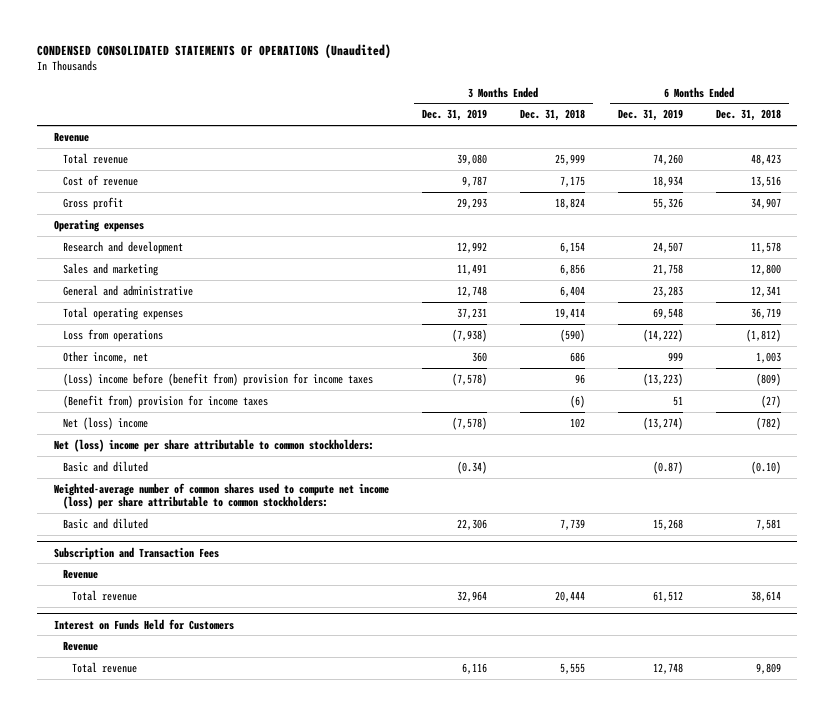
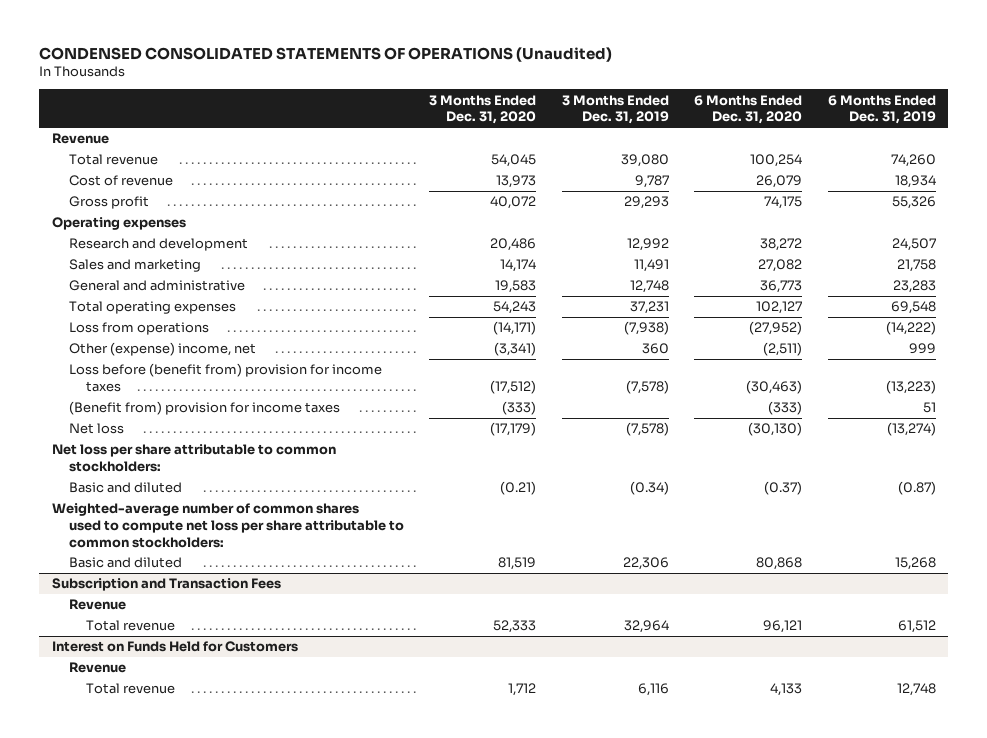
- | 3 Months Ended Dec. 31, 2019 | 3 Months Ended Dec. 31, 2018 | 6 Months Ended Dec. 31, 2019 | 6 Months Ended Dec. 31, 2018
+ | 3 Months Ended Dec. 31, 2020 | 3 Months Ended Dec. 31, 2019 | 6 Months Ended Dec. 31, 2020 | 6 Months Ended Dec. 31, 2019
- Other income, net | 360 | 686 | 999 | 1,003
- (Loss) income before (benefit from) provision for income taxes | (7,578) | 96 | (13,223) | (809)
+ Other (expense) income, net | (3,341) | 360 | (2,511) | 999
+ Loss before (benefit from) provision for income taxes | (17,512) | (7,578) | (30,463) | (13,223)
- Net (loss) income | (7,578) | 102 | (13,274) | (782)
- Net (loss) income per share attributable to common stockholders:
+ Net loss | (17,179) | (7,578) | (30,130) | (13,274)
+ Net loss per share attributable to common stockholders:
- Weighted-average number of common shares used to compute net income (loss) per share attributable to common stockholders:
+ Weighted-average number of common shares used to compute net loss per share attributable to common stockholders:

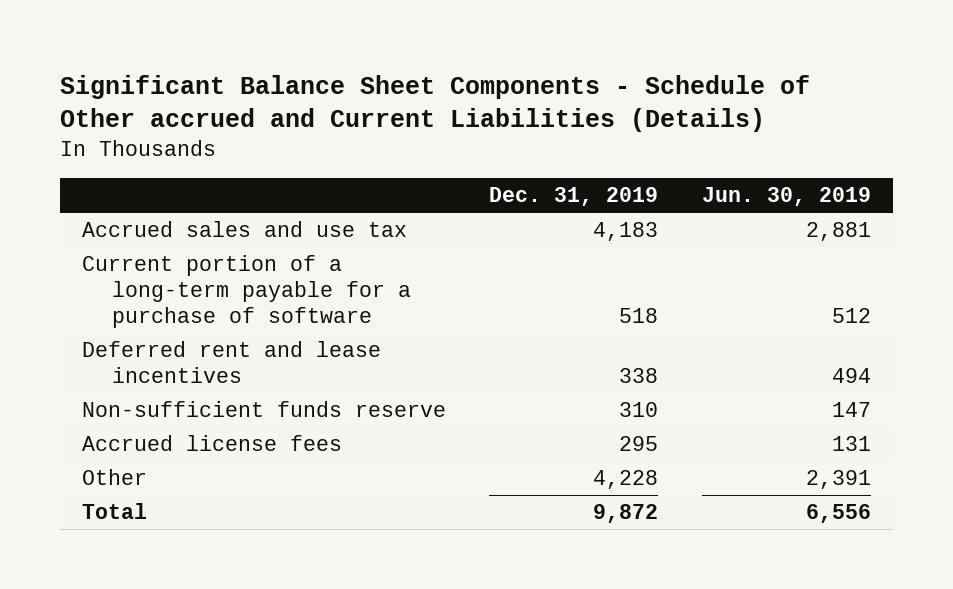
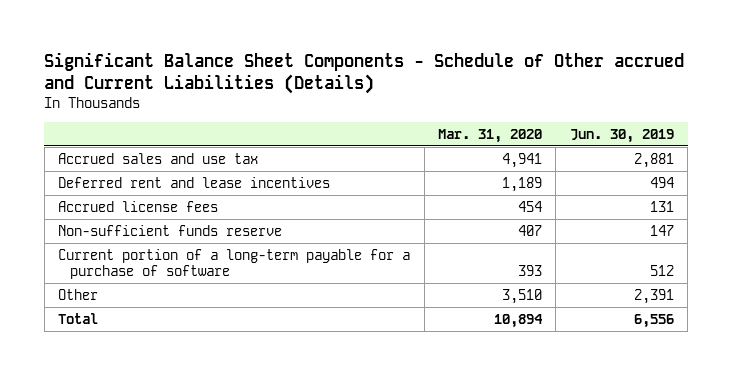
- | Dec. 31, 2019 | Jun. 30, 2019
+ | Mar. 31, 2020 | Jun. 30, 2019
moved down: Non-sufficient funds reserve | 407 | 147
moved down: Current portion of a long-term payable for a purchase of software | 393 | 512

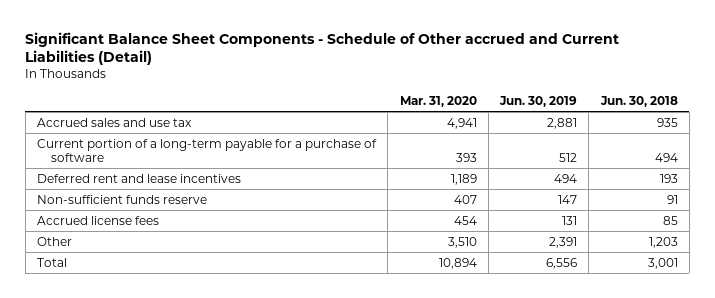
- Significant Balance Sheet Components - Schedule of Other accrued and Current Liabilities (Details)
+ Significant Balance Sheet Components - Schedule of Other accrued and Current Liabilities (Detail)
- | Mar. 31, 2020 | Jun. 30, 2019
+ | Mar. 31, 2020 | Jun. 30, 2019 | Jun. 30, 2018
moved up: Current portion of a long-term payable for a purchase of software | 393 | 512 | 494
moved down: Accrued license fees | 454 | 131 | 85

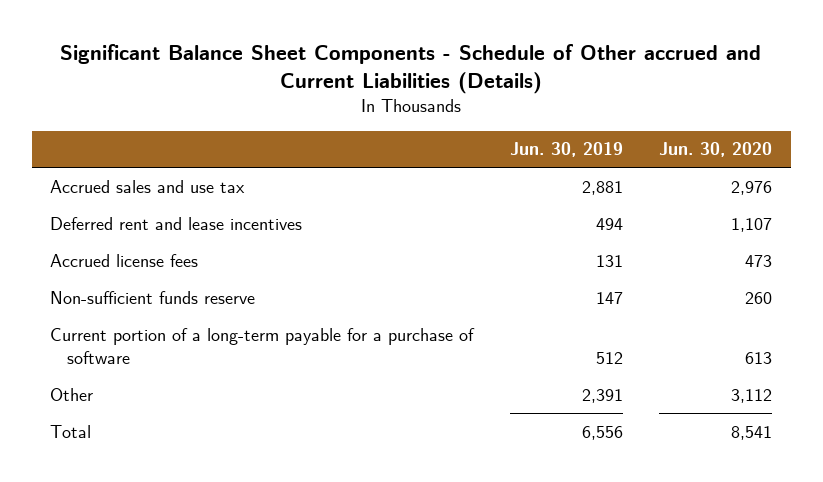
- Significant Balance Sheet Components - Schedule of Other accrued and Current Liabilities (Detail)
+ Significant Balance Sheet Components - Schedule of Other accrued and Current Liabilities (Details)
- | Mar. 31, 2020 | Jun. 30, 2019 | Jun. 30, 2018
+ | Jun. 30, 2019 | Jun. 30, 2020
moved down: Non-sufficient funds reserve | 147 | 260
moved down: Current portion of a long-term payable for a purchase of software | 512 | 613

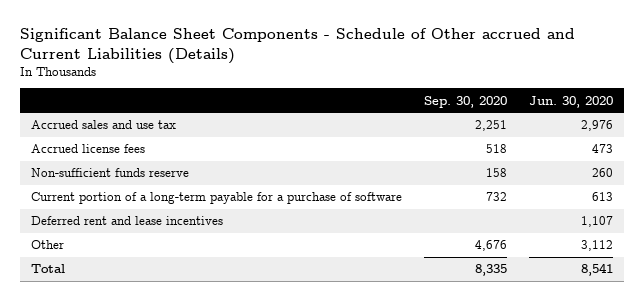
- | Jun. 30, 2019 | Jun. 30, 2020
+ | Sep. 30, 2020 | Jun. 30, 2020
moved down: Deferred rent and lease incentives | | 1,107

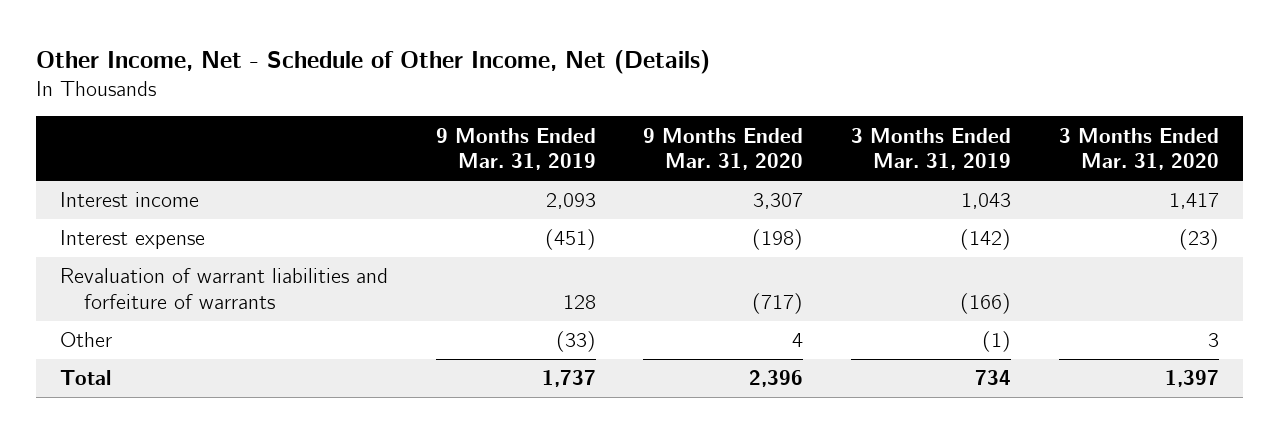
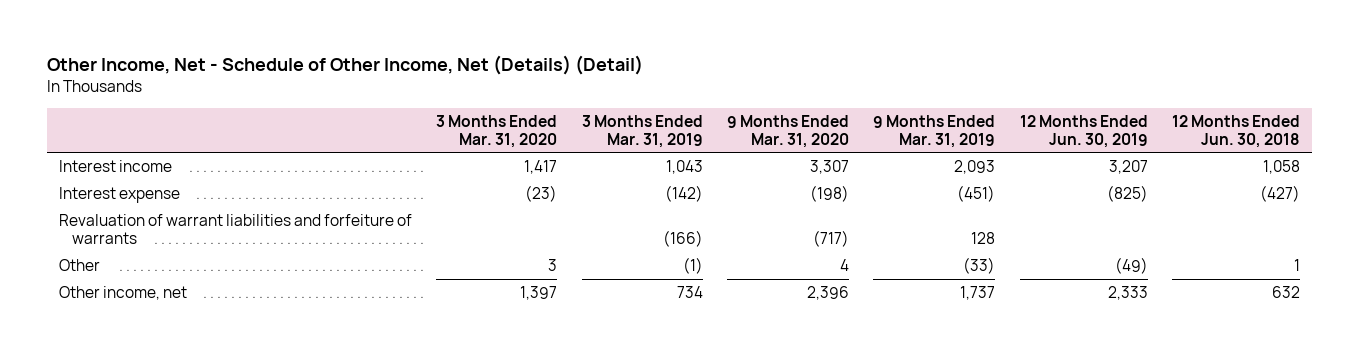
- Other Income, Net - Schedule of Other Income, Net (Details)
+ Other Income, Net - Schedule of Other Income, Net (Details) (Detail)
- | 9 Months Ended Mar. 31, 2019 | 9 Months Ended Mar. 31, 2020 | 3 Months Ended Mar. 31, 2019 | 3 Months Ended Mar. 31, 2020
+ | 3 Months Ended Mar. 31, 2020 | 3 Months Ended Mar. 31, 2019 | 9 Months Ended Mar. 31, 2020 | 9 Months Ended Mar. 31, 2019 | 12 Months Ended Jun. 30, 2019 | 12 Months Ended Jun. 30, 2018
- Total | 1,737 | 2,396 | 734 | 1,397
+ Other income, net | 1,397 | 734 | 2,396 | 1,737 | 2,333 | 632

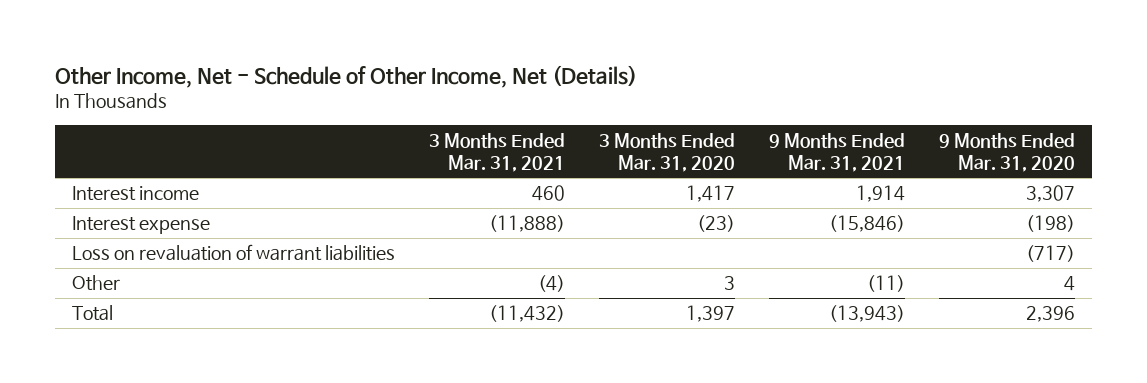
- Other Income, Net - Schedule of Other Income, Net (Details) (Detail)
+ Other Income, Net - Schedule of Other Income, Net (Details)
- | 3 Months Ended Mar. 31, 2020 | 3 Months Ended Mar. 31, 2019 | 9 Months Ended Mar. 31, 2020 | 9 Months Ended Mar. 31, 2019 | 12 Months Ended Jun. 30, 2019 | 12 Months Ended Jun. 30, 2018
+ | 3 Months Ended Mar. 31, 2021 | 3 Months Ended Mar. 31, 2020 | 9 Months Ended Mar. 31, 2021 | 9 Months Ended Mar. 31, 2020
- Revaluation of warrant liabilities and forfeiture of warrants | | (166) | (717) | 128 | |
+ Loss on revaluation of warrant liabilities | | | | (717)
- Other income, net | 1,397 | 734 | 2,396 | 1,737 | 2,333 | 632
+ Total | (11,432) | 1,397 | (13,943) | 2,396

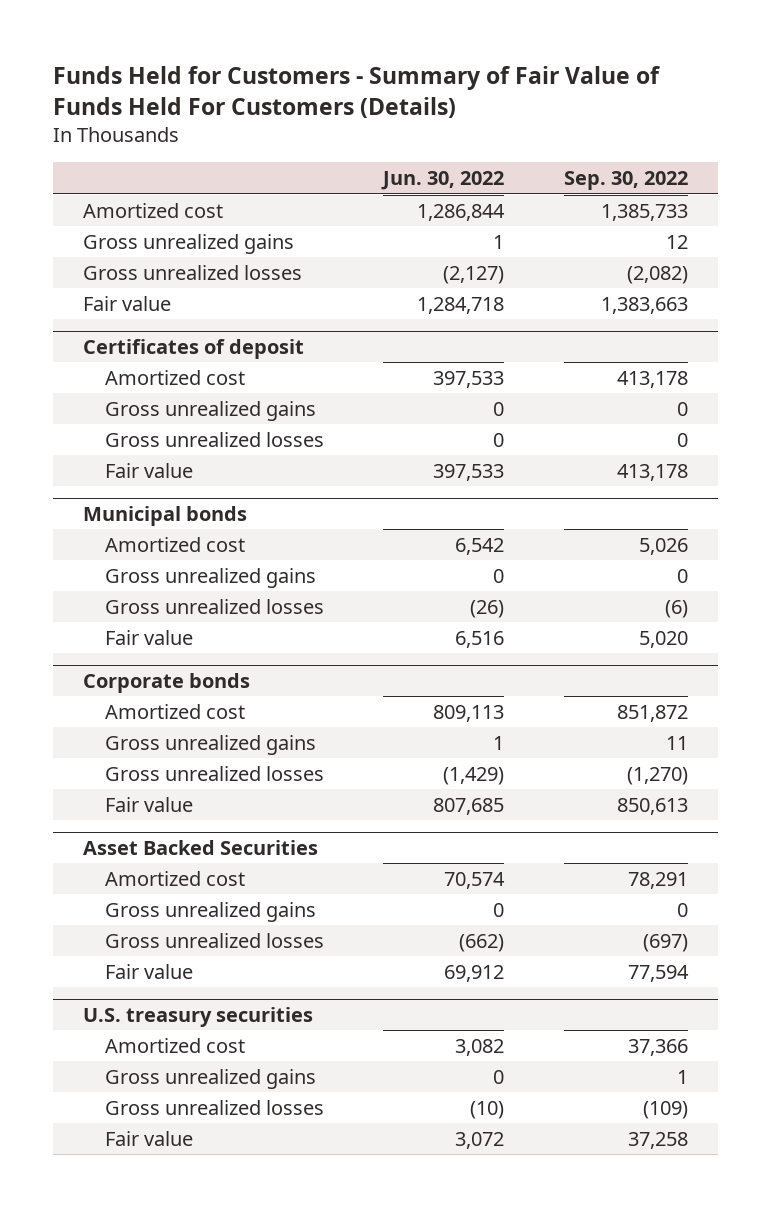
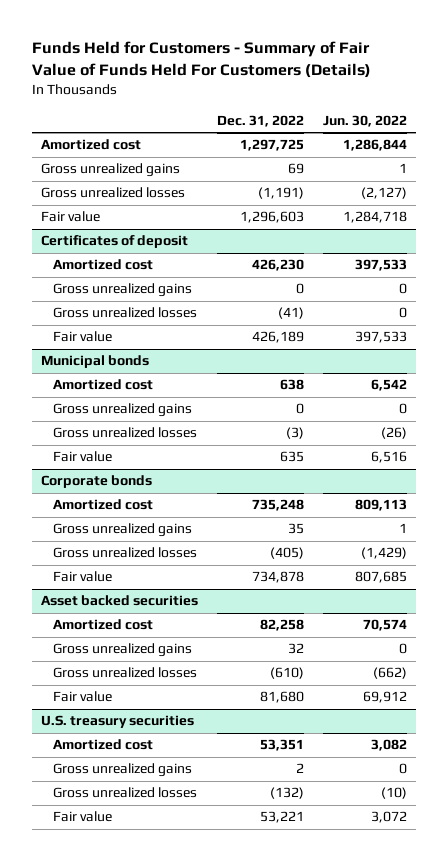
- | Jun. 30, 2022 | Sep. 30, 2022
+ | Dec. 31, 2022 | Jun. 30, 2022
- Asset Backed Securities
+ Asset backed securities

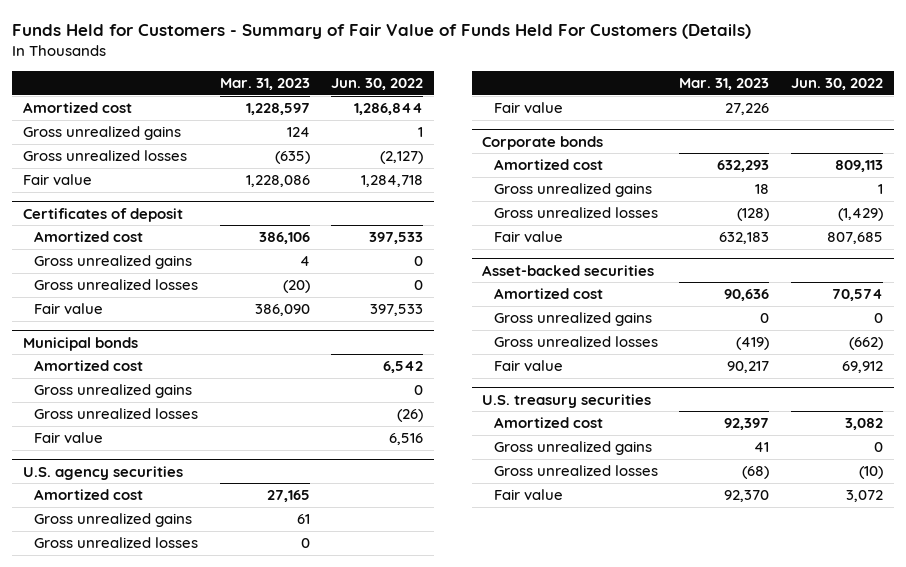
- | Dec. 31, 2022 | Jun. 30, 2022
+ | Mar. 31, 2023 | Jun. 30, 2022
+ U.S. agency securities
+ Amortized cost | 27,165 |
+ Gross unrealized gains | 61 |
+ Gross unrealized losses | 0 |
+ Fair value | 27,226 |
- Asset backed securities
+ Asset-backed securities

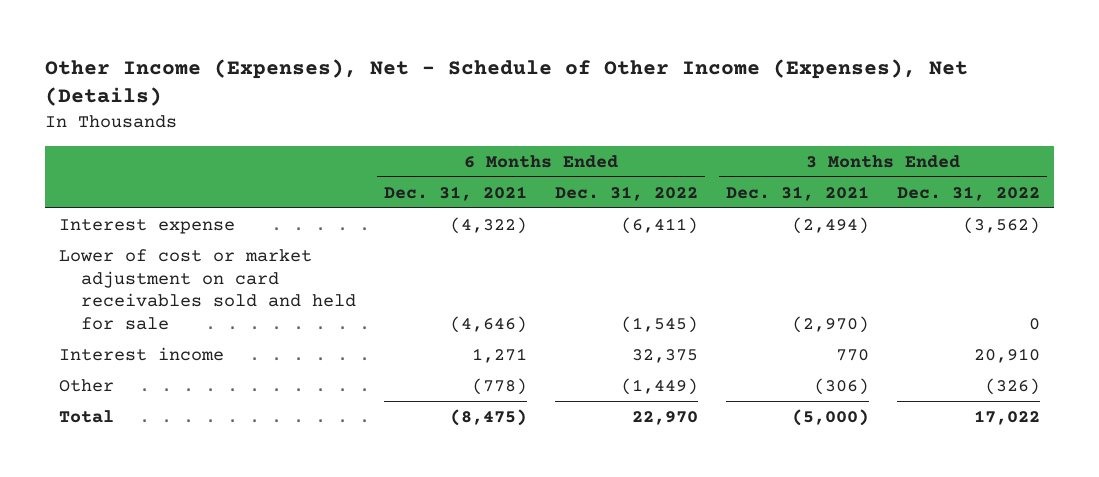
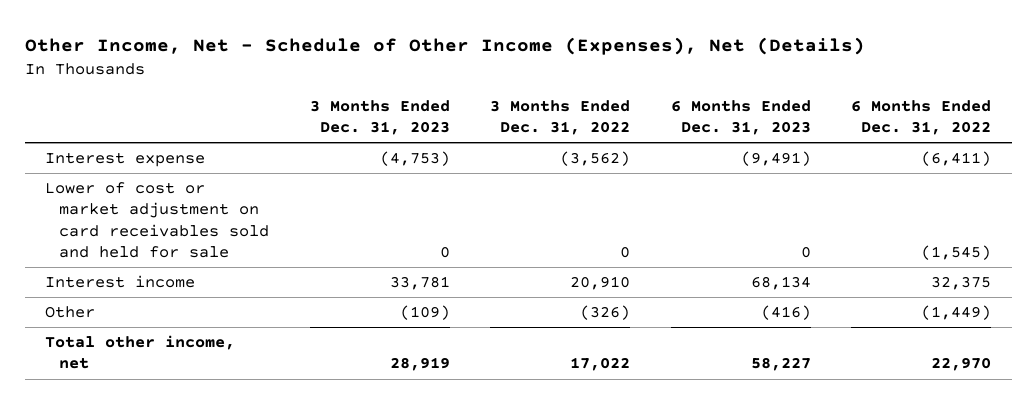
- Other Income (Expenses), Net - Schedule of Other Income (Expenses), Net (Details)
+ Other Income, Net - Schedule of Other Income (Expenses), Net (Details)
- | 6 Months Ended Dec. 31, 2021 | 6 Months Ended Dec. 31, 2022 | 3 Months Ended Dec. 31, 2021 | 3 Months Ended Dec. 31, 2022
+ | 3 Months Ended Dec. 31, 2023 | 3 Months Ended Dec. 31, 2022 | 6 Months Ended Dec. 31, 2023 | 6 Months Ended Dec. 31, 2022
- Total | (8,475) | 22,970 | (5,000) | 17,022
+ Total other income, net | 28,919 | 17,022 | 58,227 | 22,970

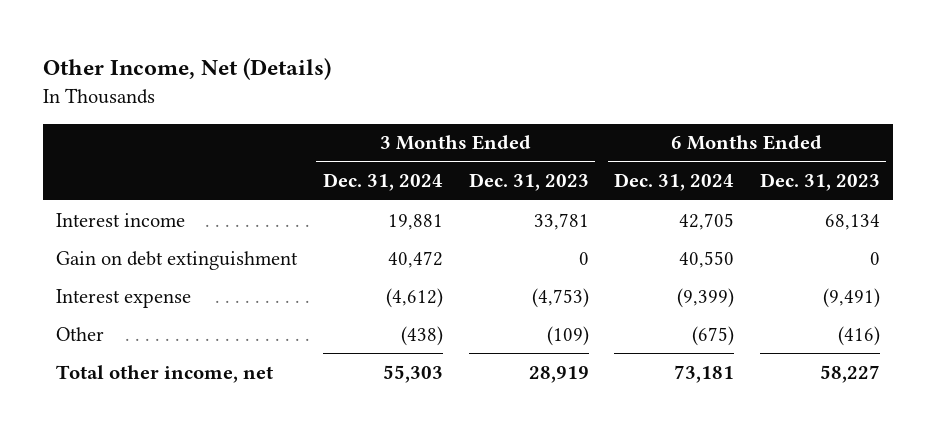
- Other Income, Net - Schedule of Other Income (Expenses), Net (Details)
+ Other Income, Net (Details)
- | 3 Months Ended Dec. 31, 2023 | 3 Months Ended Dec. 31, 2022 | 6 Months Ended Dec. 31, 2023 | 6 Months Ended Dec. 31, 2022
+ | 3 Months Ended Dec. 31, 2024 | 3 Months Ended Dec. 31, 2023 | 6 Months Ended Dec. 31, 2024 | 6 Months Ended Dec. 31, 2023
- Lower of cost or market adjustment on card receivables sold and held for sale | 0 | 0 | 0 | (1,545)
+ Gain on debt extinguishment | 40,472 | 0 | 40,550 | 0
moved down: Interest expense | (4,612) | (4,753) | (9,399) | (9,491)

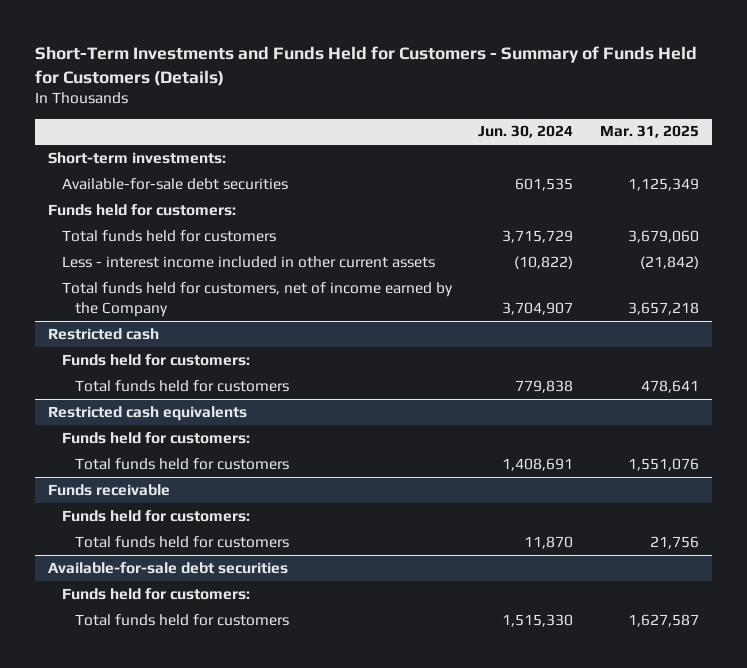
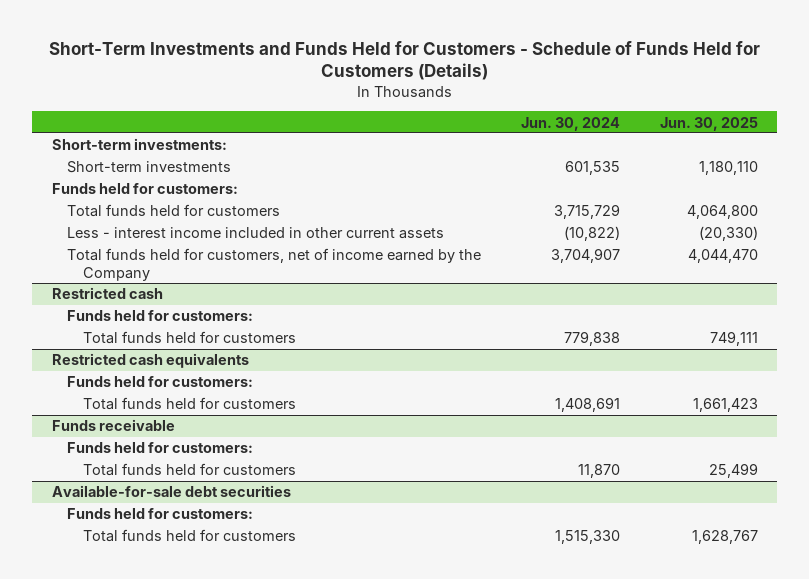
- Short-Term Investments and Funds Held for Customers - Summary of Funds Held for Customers (Details)
+ Short-Term Investments and Funds Held for Customers - Schedule of Funds Held for Customers (Details)
- | Jun. 30, 2024 | Mar. 31, 2025
+ | Jun. 30, 2024 | Jun. 30, 2025
- Available-for-sale debt securities | 601,535 | 1,125,349
+ Short-term investments | 601,535 | 1,180,110

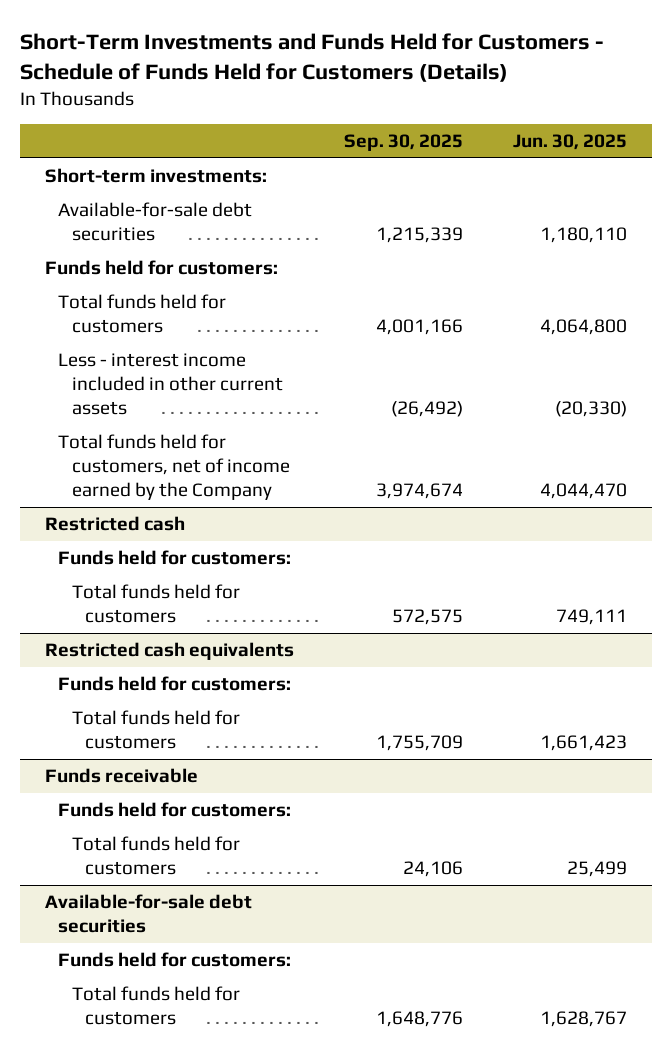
- | Jun. 30, 2024 | Jun. 30, 2025
+ | Sep. 30, 2025 | Jun. 30, 2025
- Short-term investments | 601,535 | 1,180,110
+ Available-for-sale debt securities | 1,215,339 | 1,180,110

